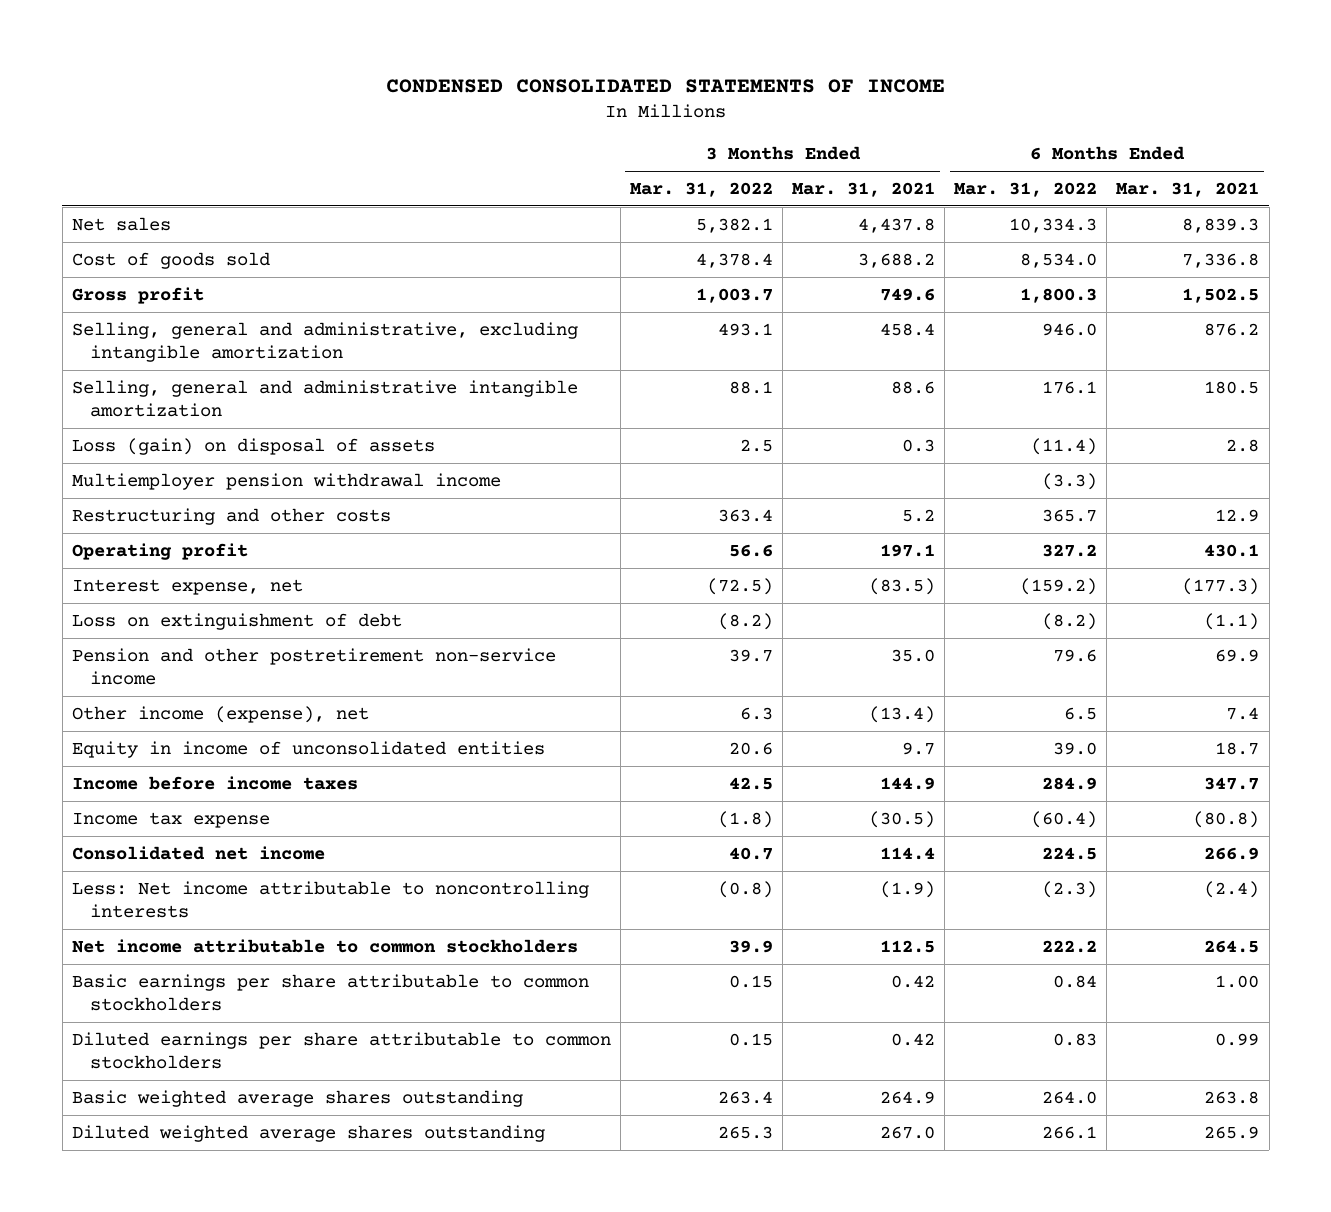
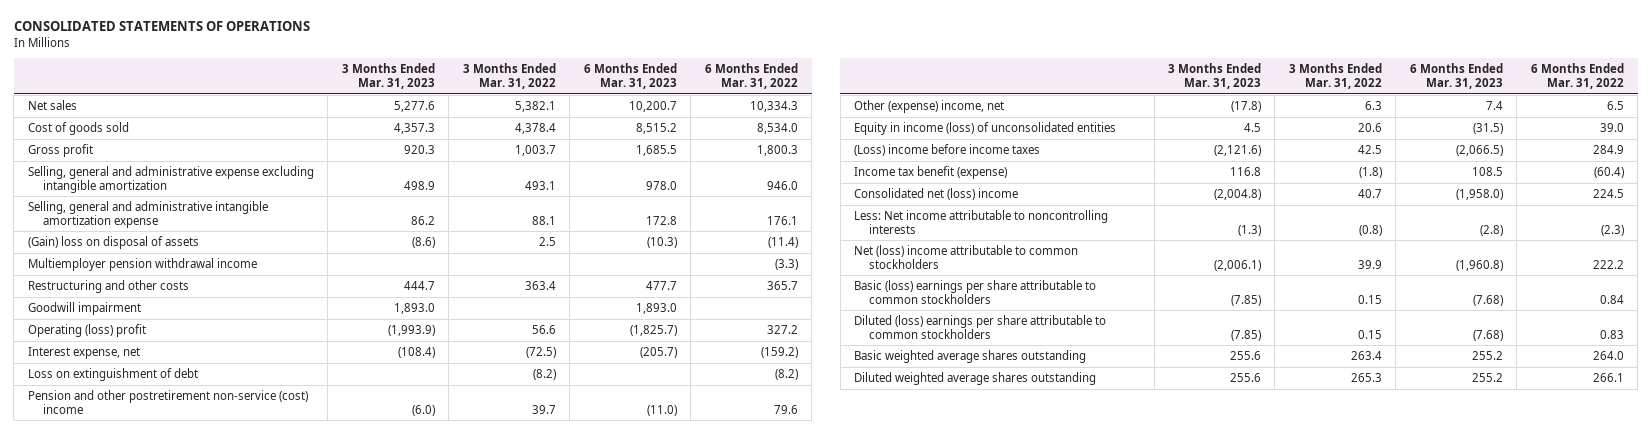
- CONDENSED CONSOLIDATED STATEMENTS OF INCOME
+ CONSOLIDATED STATEMENTS OF OPERATIONS
- | 3 Months Ended Mar. 31, 2022 | 3 Months Ended Mar. 31, 2021 | 6 Months Ended Mar. 31, 2022 | 6 Months Ended Mar. 31, 2021
+ | 3 Months Ended Mar. 31, 2023 | 3 Months Ended Mar. 31, 2022 | 6 Months Ended Mar. 31, 2023 | 6 Months Ended Mar. 31, 2022
- Selling, general and administrative, excluding intangible amortization | 493.1 | 458.4 | 946.0 | 876.2
- Selling, general and administrative intangible amortization | 88.1 | 88.6 | 176.1 | 180.5
- Loss (gain) on disposal of assets | 2.5 | 0.3 | (11.4) | 2.8
+ Selling, general and administrative expense excluding intangible amortization | 498.9 | 493.1 | 978.0 | 946.0
+ Selling, general and administrative intangible amortization expense | 86.2 | 88.1 | 172.8 | 176.1
+ (Gain) loss on disposal of assets | (8.6) | 2.5 | (10.3) | (11.4)
- Operating profit | 56.6 | 197.1 | 327.2 | 430.1
+ Goodwill impairment | 1,893.0 | | 1,893.0 |
+ Operating (loss) profit | (1,993.9) | 56.6 | (1,825.7) | 327.2
- Pension and other postretirement non-service income | 39.7 | 35.0 | 79.6 | 69.9
- Other income (expense), net | 6.3 | (13.4) | 6.5 | 7.4
- Equity in income of unconsolidated entities | 20.6 | 9.7 | 39.0 | 18.7
- Income before income taxes | 42.5 | 144.9 | 284.9 | 347.7
- Income tax expense | (1.8) | (30.5) | (60.4) | (80.8)
- Consolidated net income | 40.7 | 114.4 | 224.5 | 266.9
+ Pension and other postretirement non-service (cost) income | (6.0) | 39.7 | (11.0) | 79.6
+ Other (expense) income, net | (17.8) | 6.3 | 7.4 | 6.5
+ Equity in income (loss) of unconsolidated entities | 4.5 | 20.6 | (31.5) | 39.0
+ (Loss) income before income taxes | (2,121.6) | 42.5 | (2,066.5) | 284.9
+ Income tax benefit (expense) | 116.8 | (1.8) | 108.5 | (60.4)
+ Consolidated net (loss) income | (2,004.8) | 40.7 | (1,958.0) | 224.5
- Net income attributable to common stockholders | 39.9 | 112.5 | 222.2 | 264.5
- Basic earnings per share attributable to common stockholders | 0.15 | 0.42 | 0.84 | 1.00
- Diluted earnings per share attributable to common stockholders | 0.15 | 0.42 | 0.83 | 0.99
+ Net (loss) income attributable to common stockholders | (2,006.1) | 39.9 | (1,960.8) | 222.2
+ Basic (loss) earnings per share attributable to common stockholders | (7.85) | 0.15 | (7.68) | 0.84
+ Diluted (loss) earnings per share attributable to common stockholders | (7.85) | 0.15 | (7.68) | 0.83

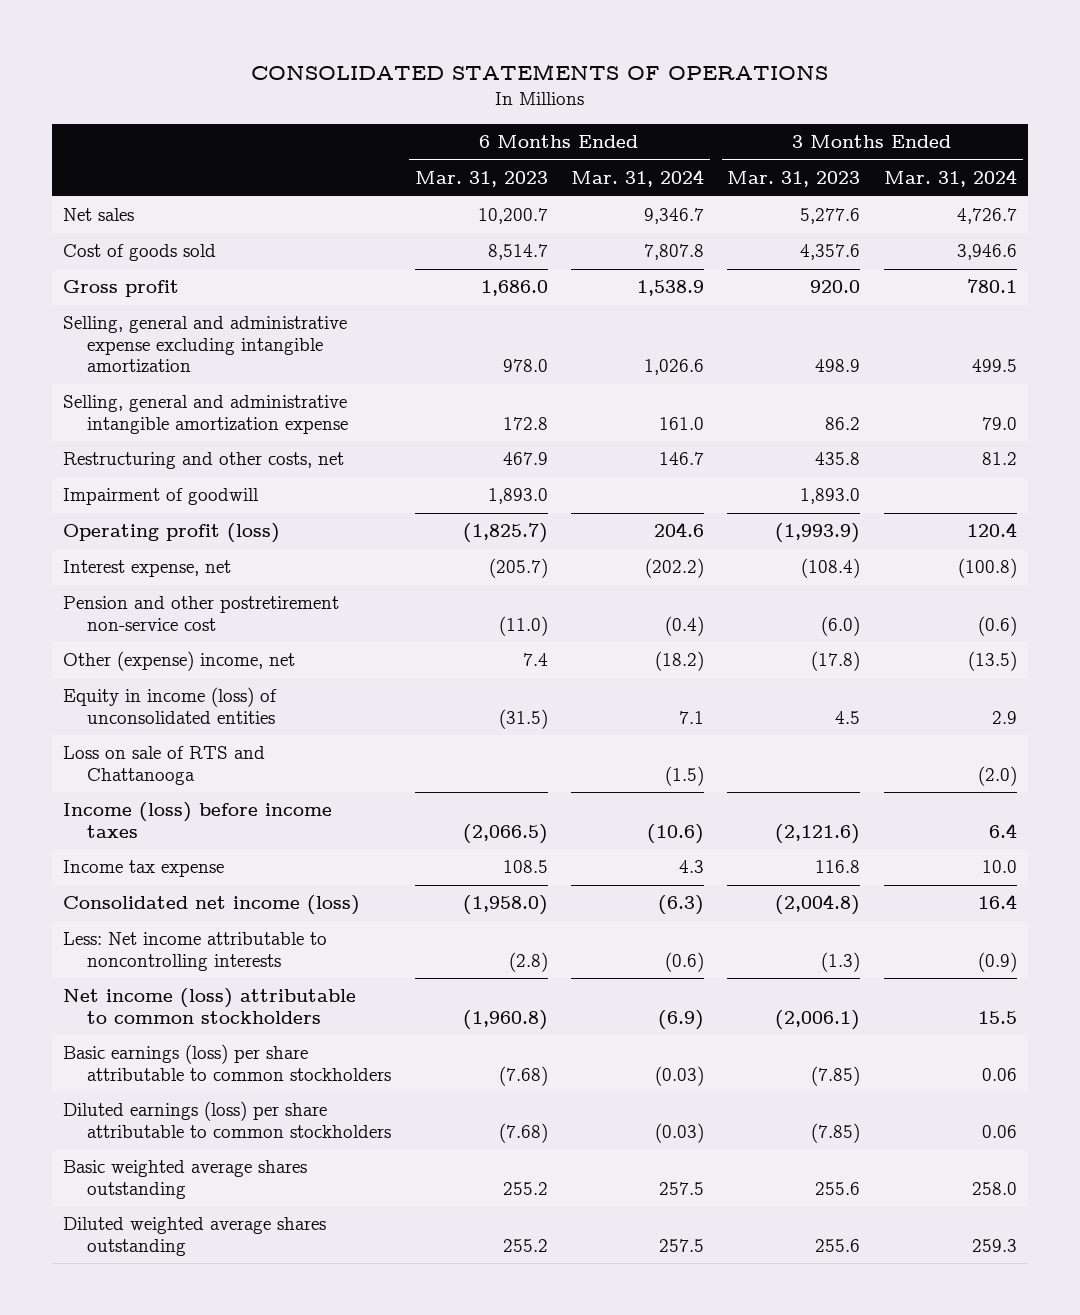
- | 3 Months Ended Mar. 31, 2023 | 3 Months Ended Mar. 31, 2022 | 6 Months Ended Mar. 31, 2023 | 6 Months Ended Mar. 31, 2022
+ | 6 Months Ended Mar. 31, 2023 | 6 Months Ended Mar. 31, 2024 | 3 Months Ended Mar. 31, 2023 | 3 Months Ended Mar. 31, 2024
- Cost of goods sold | 4,357.3 | 4,378.4 | 8,515.2 | 8,534.0
- Gross profit | 920.3 | 1,003.7 | 1,685.5 | 1,800.3
+ Cost of goods sold | 8,514.7 | 7,807.8 | 4,357.6 | 3,946.6
+ Gross profit | 1,686.0 | 1,538.9 | 920.0 | 780.1
- (Gain) loss on disposal of assets | (8.6) | 2.5 | (10.3) | (11.4)
- Multiemployer pension withdrawal income | | | | (3.3)
- Restructuring and other costs | 444.7 | 363.4 | 477.7 | 365.7
- Goodwill impairment | 1,893.0 | | 1,893.0 |
- Operating (loss) profit | (1,993.9) | 56.6 | (1,825.7) | 327.2
+ Restructuring and other costs, net | 467.9 | 146.7 | 435.8 | 81.2
+ Impairment of goodwill | 1,893.0 | | 1,893.0 |
+ Operating profit (loss) | (1,825.7) | 204.6 | (1,993.9) | 120.4
- Loss on extinguishment of debt | | (8.2) | | (8.2)
- Pension and other postretirement non-service (cost) income | (6.0) | 39.7 | (11.0) | 79.6
+ Pension and other postretirement non-service cost | (11.0) | (0.4) | (6.0) | (0.6)
- (Loss) income before income taxes | (2,121.6) | 42.5 | (2,066.5) | 284.9
- Income tax benefit (expense) | 116.8 | (1.8) | 108.5 | (60.4)
- Consolidated net (loss) income | (2,004.8) | 40.7 | (1,958.0) | 224.5
+ Loss on sale of RTS and Chattanooga | | (1.5) | | (2.0)
+ Income (loss) before income taxes | (2,066.5) | (10.6) | (2,121.6) | 6.4
+ Income tax expense | 108.5 | 4.3 | 116.8 | 10.0
+ Consolidated net income (loss) | (1,958.0) | (6.3) | (2,004.8) | 16.4
- Net (loss) income attributable to common stockholders | (2,006.1) | 39.9 | (1,960.8) | 222.2
- Basic (loss) earnings per share attributable to common stockholders | (7.85) | 0.15 | (7.68) | 0.84
- Diluted (loss) earnings per share attributable to common stockholders | (7.85) | 0.15 | (7.68) | 0.83
+ Net income (loss) attributable to common stockholders | (1,960.8) | (6.9) | (2,006.1) | 15.5
+ Basic earnings (loss) per share attributable to common stockholders | (7.68) | (0.03) | (7.85) | 0.06
+ Diluted earnings (loss) per share attributable to common stockholders | (7.68) | (0.03) | (7.85) | 0.06

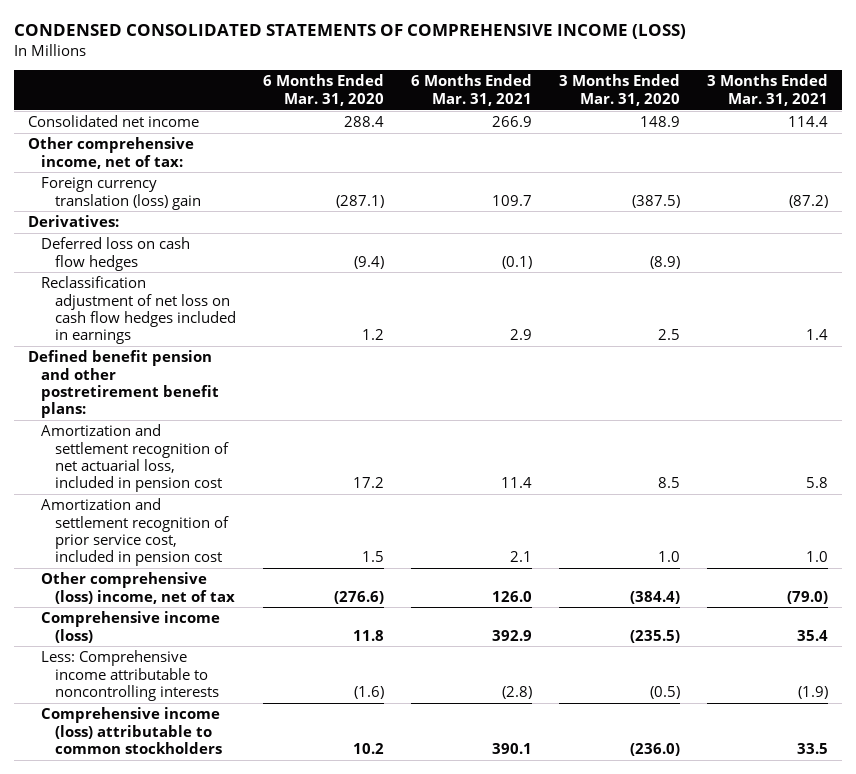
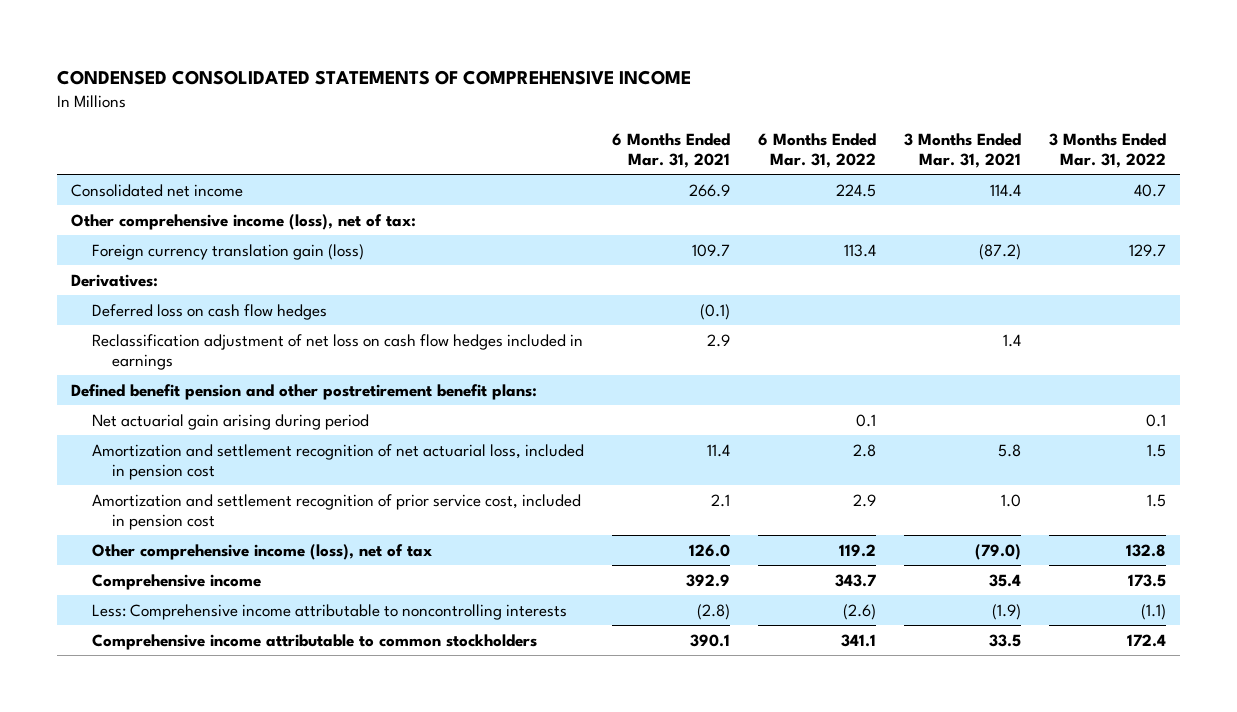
- CONDENSED CONSOLIDATED STATEMENTS OF COMPREHENSIVE INCOME (LOSS)
+ CONDENSED CONSOLIDATED STATEMENTS OF COMPREHENSIVE INCOME
- | 6 Months Ended Mar. 31, 2020 | 6 Months Ended Mar. 31, 2021 | 3 Months Ended Mar. 31, 2020 | 3 Months Ended Mar. 31, 2021
+ | 6 Months Ended Mar. 31, 2021 | 6 Months Ended Mar. 31, 2022 | 3 Months Ended Mar. 31, 2021 | 3 Months Ended Mar. 31, 2022
- Other comprehensive income, net of tax:
- Foreign currency translation (loss) gain | (287.1) | 109.7 | (387.5) | (87.2)
+ Other comprehensive income (loss), net of tax:
+ Foreign currency translation gain (loss) | 109.7 | 113.4 | (87.2) | 129.7
+ Net actuarial gain arising during period | | 0.1 | | 0.1
- Other comprehensive (loss) income, net of tax | (276.6) | 126.0 | (384.4) | (79.0)
- Comprehensive income (loss) | 11.8 | 392.9 | (235.5) | 35.4
+ Other comprehensive income (loss), net of tax | 126.0 | 119.2 | (79.0) | 132.8
+ Comprehensive income | 392.9 | 343.7 | 35.4 | 173.5
- Comprehensive income (loss) attributable to common stockholders | 10.2 | 390.1 | (236.0) | 33.5
+ Comprehensive income attributable to common stockholders | 390.1 | 341.1 | 33.5 | 172.4

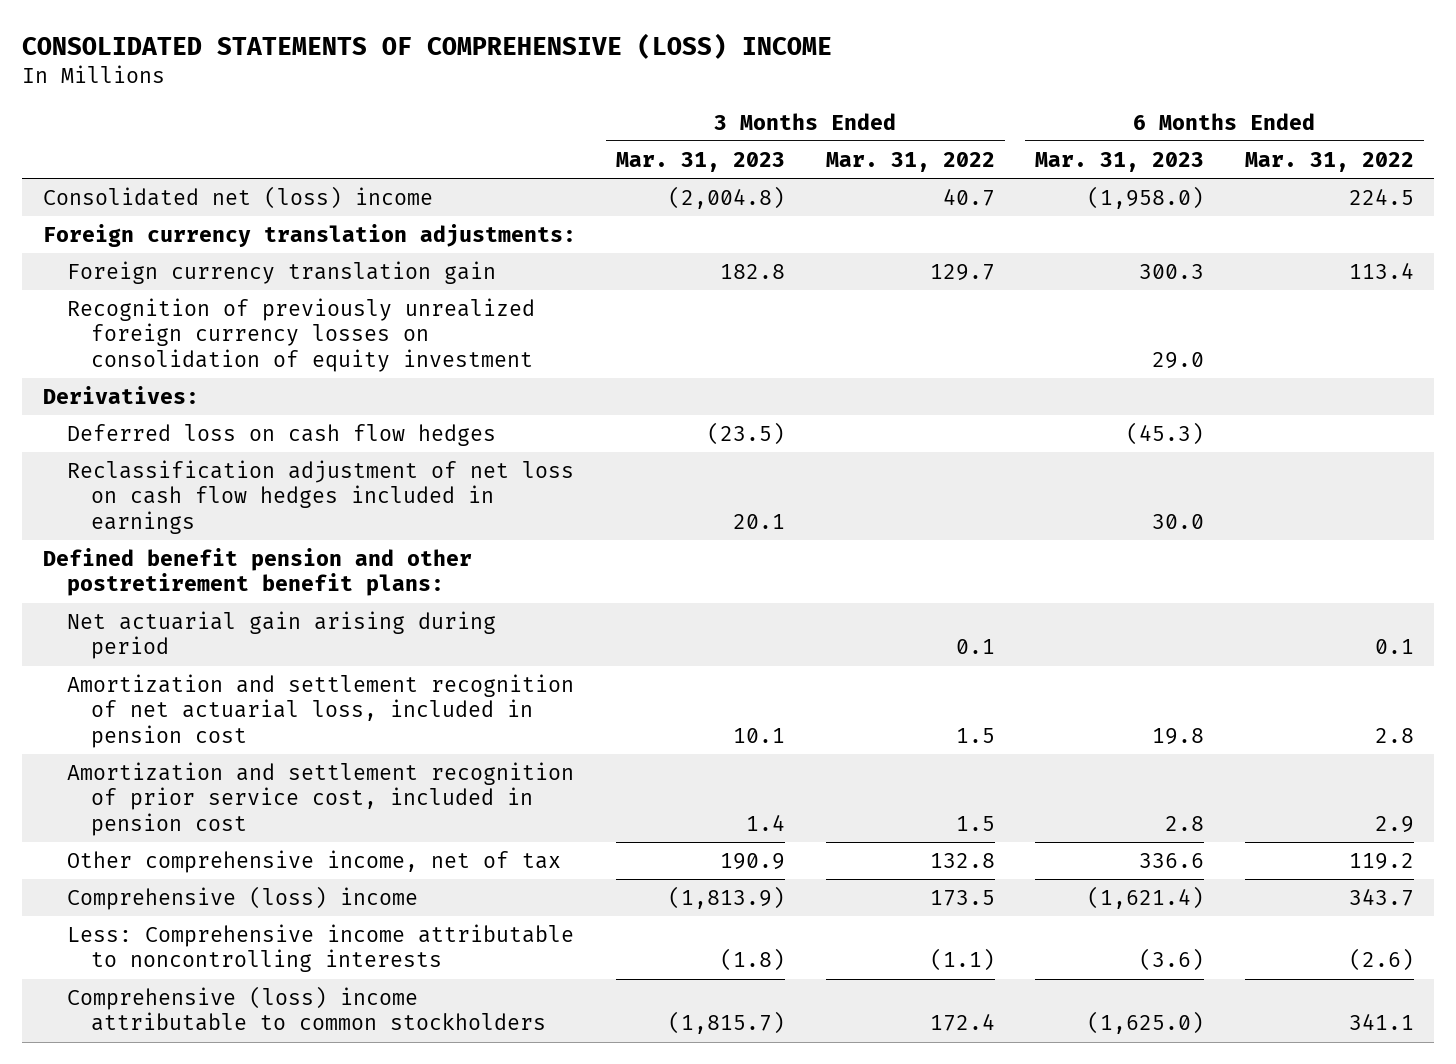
- CONDENSED CONSOLIDATED STATEMENTS OF COMPREHENSIVE INCOME
+ CONSOLIDATED STATEMENTS OF COMPREHENSIVE (LOSS) INCOME
- | 6 Months Ended Mar. 31, 2021 | 6 Months Ended Mar. 31, 2022 | 3 Months Ended Mar. 31, 2021 | 3 Months Ended Mar. 31, 2022
+ | 3 Months Ended Mar. 31, 2023 | 3 Months Ended Mar. 31, 2022 | 6 Months Ended Mar. 31, 2023 | 6 Months Ended Mar. 31, 2022
- Consolidated net income | 266.9 | 224.5 | 114.4 | 40.7
- Other comprehensive income (loss), net of tax:
- Foreign currency translation gain (loss) | 109.7 | 113.4 | (87.2) | 129.7
+ Consolidated net (loss) income | (2,004.8) | 40.7 | (1,958.0) | 224.5
+ Foreign currency translation adjustments:
+ Foreign currency translation gain | 182.8 | 129.7 | 300.3 | 113.4
+ Recognition of previously unrealized foreign currency losses on consolidation of equity investment | | | 29.0 |
- Other comprehensive income (loss), net of tax | 126.0 | 119.2 | (79.0) | 132.8
- Comprehensive income | 392.9 | 343.7 | 35.4 | 173.5
+ Other comprehensive income, net of tax | 190.9 | 132.8 | 336.6 | 119.2
+ Comprehensive (loss) income | (1,813.9) | 173.5 | (1,621.4) | 343.7
- Comprehensive income attributable to common stockholders | 390.1 | 341.1 | 33.5 | 172.4
+ Comprehensive (loss) income attributable to common stockholders | (1,815.7) | 172.4 | (1,625.0) | 341.1

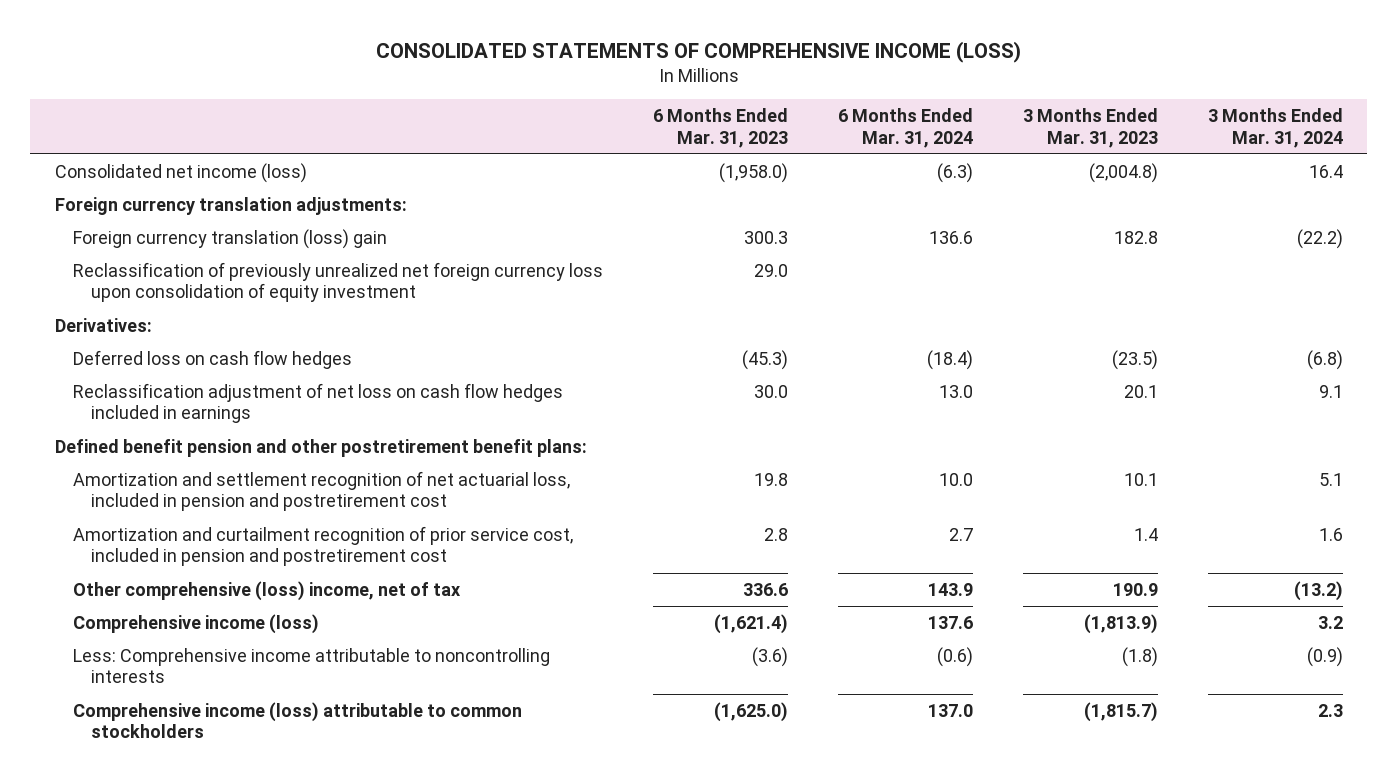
- CONSOLIDATED STATEMENTS OF COMPREHENSIVE (LOSS) INCOME
+ CONSOLIDATED STATEMENTS OF COMPREHENSIVE INCOME (LOSS)
- | 3 Months Ended Mar. 31, 2023 | 3 Months Ended Mar. 31, 2022 | 6 Months Ended Mar. 31, 2023 | 6 Months Ended Mar. 31, 2022
+ | 6 Months Ended Mar. 31, 2023 | 6 Months Ended Mar. 31, 2024 | 3 Months Ended Mar. 31, 2023 | 3 Months Ended Mar. 31, 2024
- Consolidated net (loss) income | (2,004.8) | 40.7 | (1,958.0) | 224.5
+ Consolidated net income (loss) | (1,958.0) | (6.3) | (2,004.8) | 16.4
- Foreign currency translation gain | 182.8 | 129.7 | 300.3 | 113.4
- Recognition of previously unrealized foreign currency losses on consolidation of equity investment | | | 29.0 |
+ Foreign currency translation (loss) gain | 300.3 | 136.6 | 182.8 | (22.2)
+ Reclassification of previously unrealized net foreign currency loss upon consolidation of equity investment | 29.0 | | |
- Net actuarial gain arising during period | | 0.1 | | 0.1
- Amortization and settlement recognition of net actuarial loss, included in pension cost | 10.1 | 1.5 | 19.8 | 2.8
- Amortization and settlement recognition of prior service cost, included in pension cost | 1.4 | 1.5 | 2.8 | 2.9
- Other comprehensive income, net of tax | 190.9 | 132.8 | 336.6 | 119.2
- Comprehensive (loss) income | (1,813.9) | 173.5 | (1,621.4) | 343.7
+ Amortization and settlement recognition of net actuarial loss, included in pension and postretirement cost | 19.8 | 10.0 | 10.1 | 5.1
+ Amortization and curtailment recognition of prior service cost, included in pension and postretirement cost | 2.8 | 2.7 | 1.4 | 1.6
+ Other comprehensive (loss) income, net of tax | 336.6 | 143.9 | 190.9 | (13.2)
+ Comprehensive income (loss) | (1,621.4) | 137.6 | (1,813.9) | 3.2
- Comprehensive (loss) income attributable to common stockholders | (1,815.7) | 172.4 | (1,625.0) | 341.1
+ Comprehensive income (loss) attributable to common stockholders | (1,625.0) | 137.0 | (1,815.7) | 2.3

